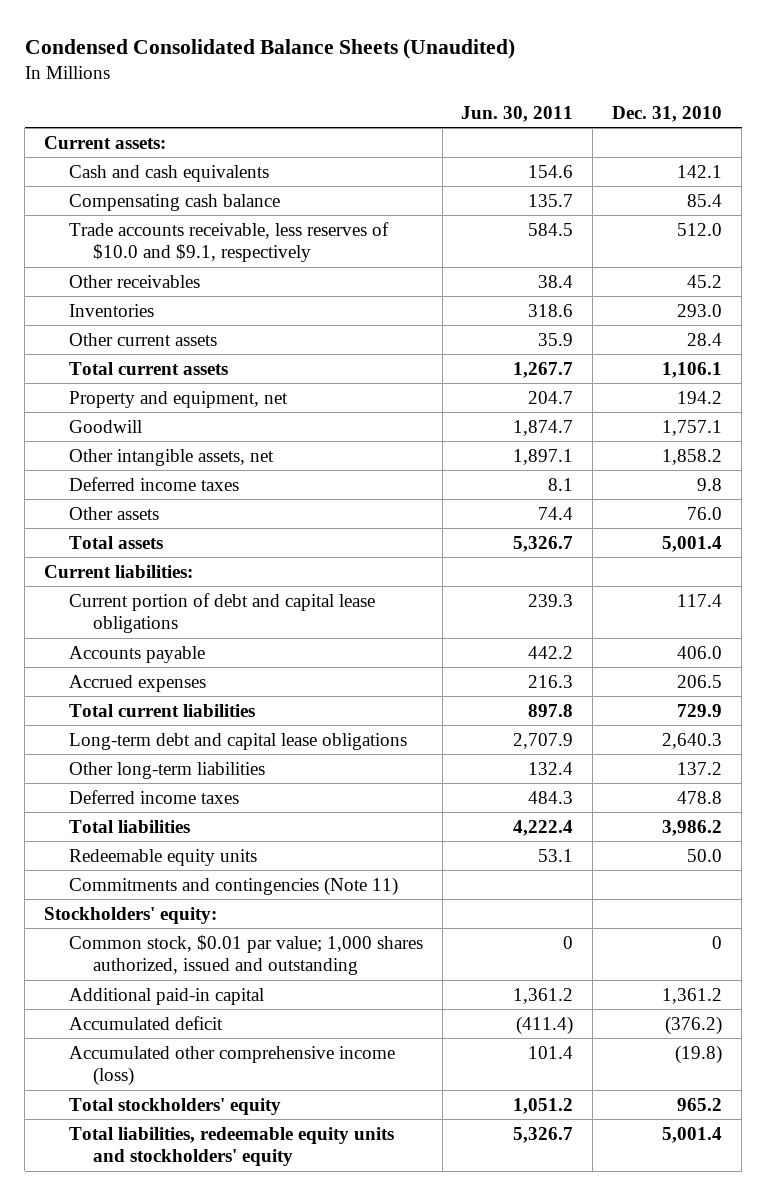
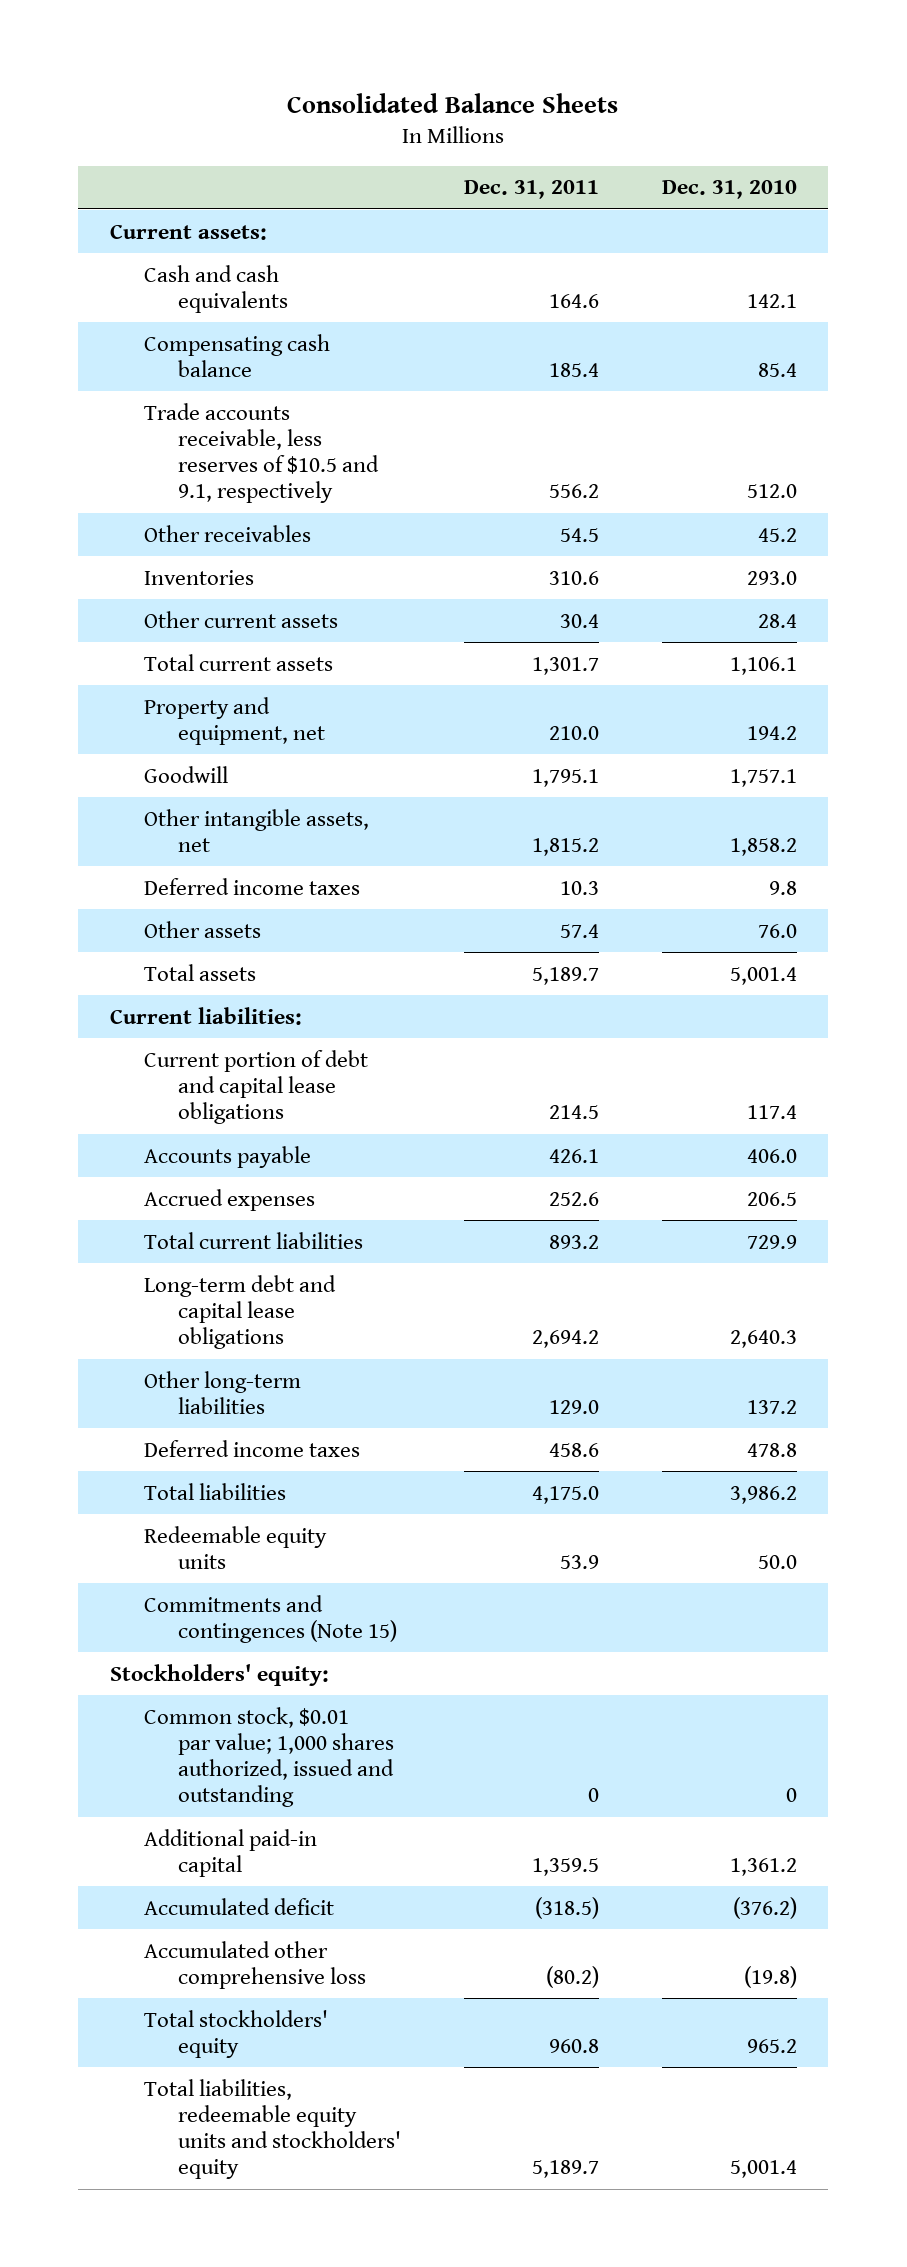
- Condensed Consolidated Balance Sheets (Unaudited)
+ Consolidated Balance Sheets
- | Jun. 30, 2011 | Dec. 31, 2010
+ | Dec. 31, 2011 | Dec. 31, 2010
- Trade accounts receivable, less reserves of $10.0 and $9.1, respectively | 584.5 | 512.0
+ Trade accounts receivable, less reserves of $10.5 and 9.1, respectively | 556.2 | 512.0
- Commitments and contingencies (Note 11)
+ Commitments and contingences (Note 15)
- Accumulated other comprehensive income (loss) | 101.4 | (19.8)
+ Accumulated other comprehensive loss | (80.2) | (19.8)

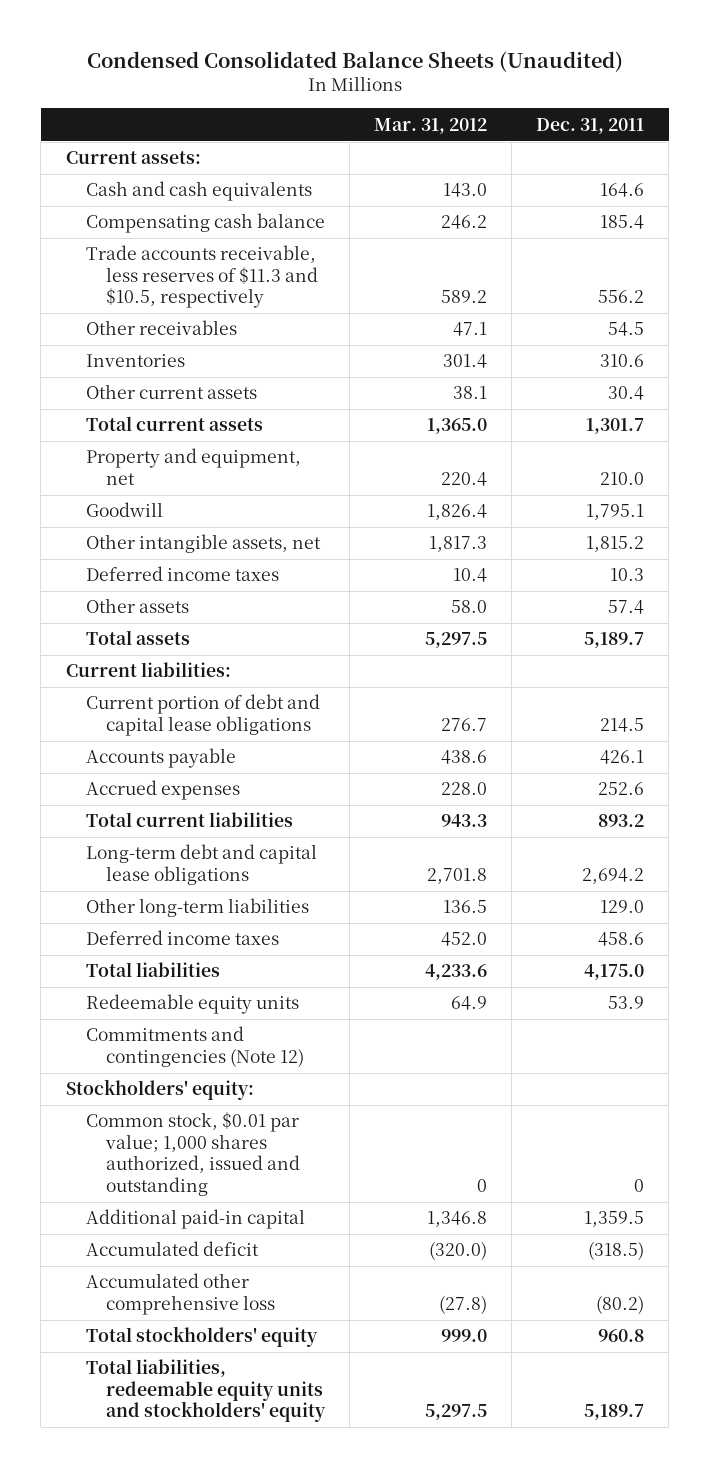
- Consolidated Balance Sheets
+ Condensed Consolidated Balance Sheets (Unaudited)
- | Dec. 31, 2011 | Dec. 31, 2010
+ | Mar. 31, 2012 | Dec. 31, 2011
- Trade accounts receivable, less reserves of $10.5 and 9.1, respectively | 556.2 | 512.0
+ Trade accounts receivable, less reserves of $11.3 and $10.5, respectively | 589.2 | 556.2
- Commitments and contingences (Note 15)
+ Commitments and contingencies (Note 12)

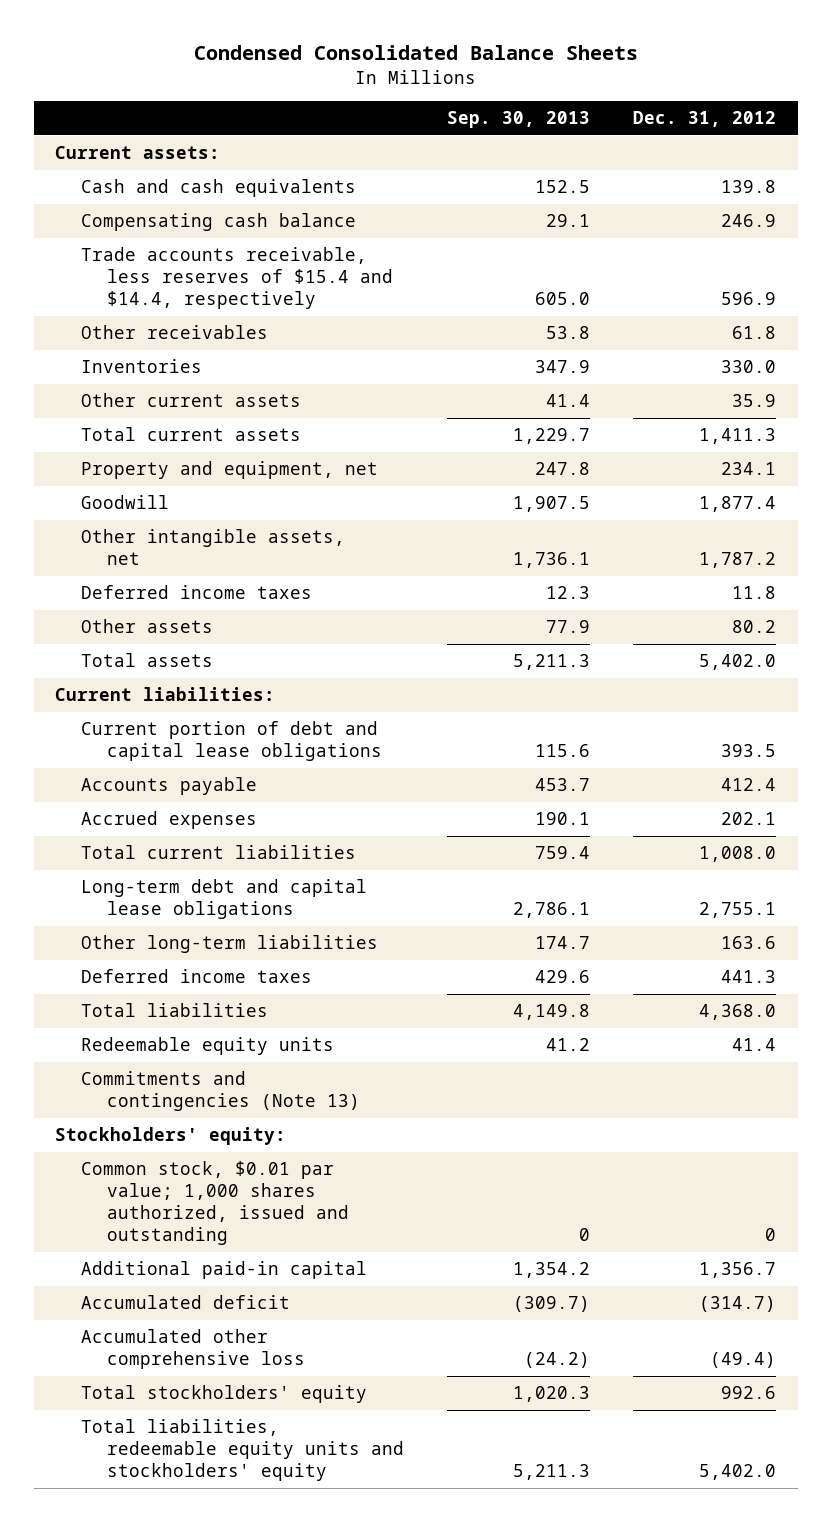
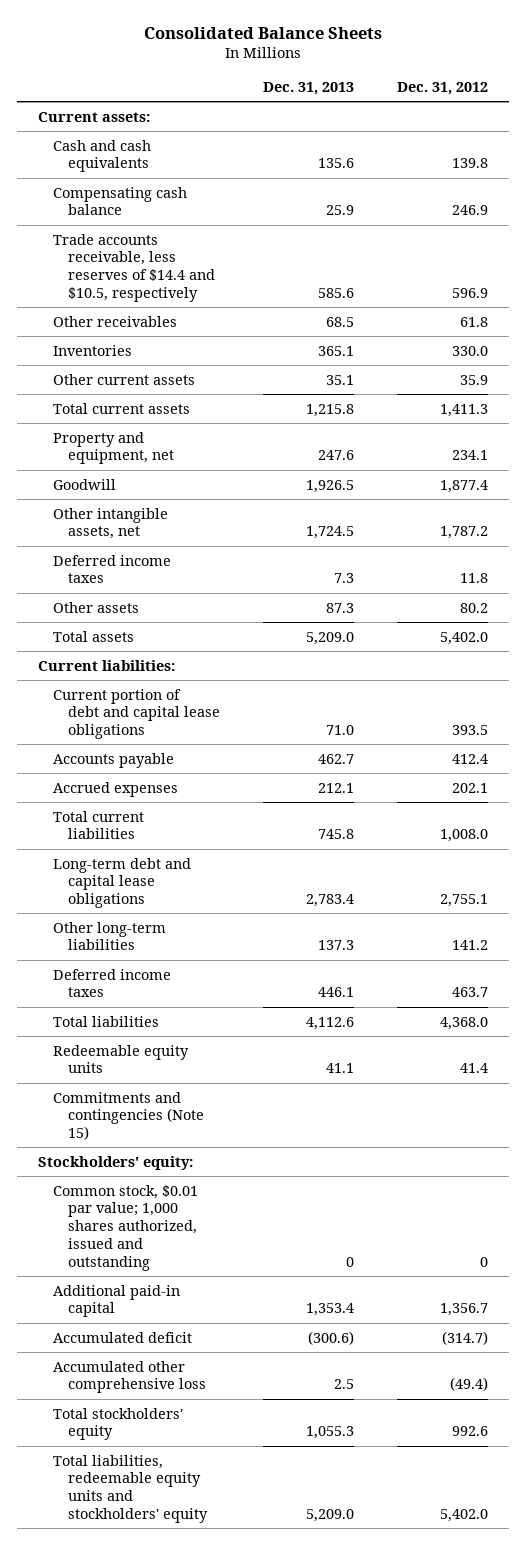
- Condensed Consolidated Balance Sheets
+ Consolidated Balance Sheets
- | Sep. 30, 2013 | Dec. 31, 2012
+ | Dec. 31, 2013 | Dec. 31, 2012
- Trade accounts receivable, less reserves of $15.4 and $14.4, respectively | 605.0 | 596.9
+ Trade accounts receivable, less reserves of $14.4 and $10.5, respectively | 585.6 | 596.9
- Other long-term liabilities | 174.7 | 163.6
- Deferred income taxes | 429.6 | 441.3
+ Other long-term liabilities | 137.3 | 141.2
+ Deferred income taxes | 446.1 | 463.7
- Commitments and contingencies (Note 13)
+ Commitments and contingencies (Note 15)

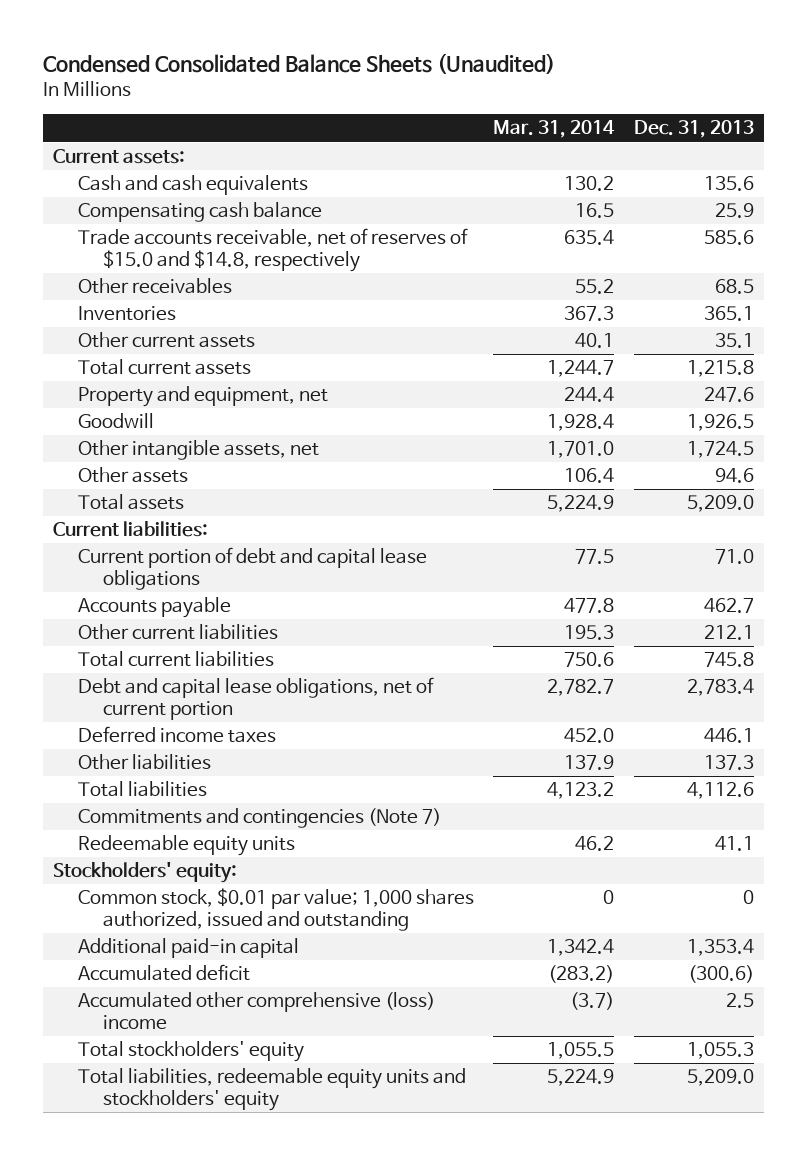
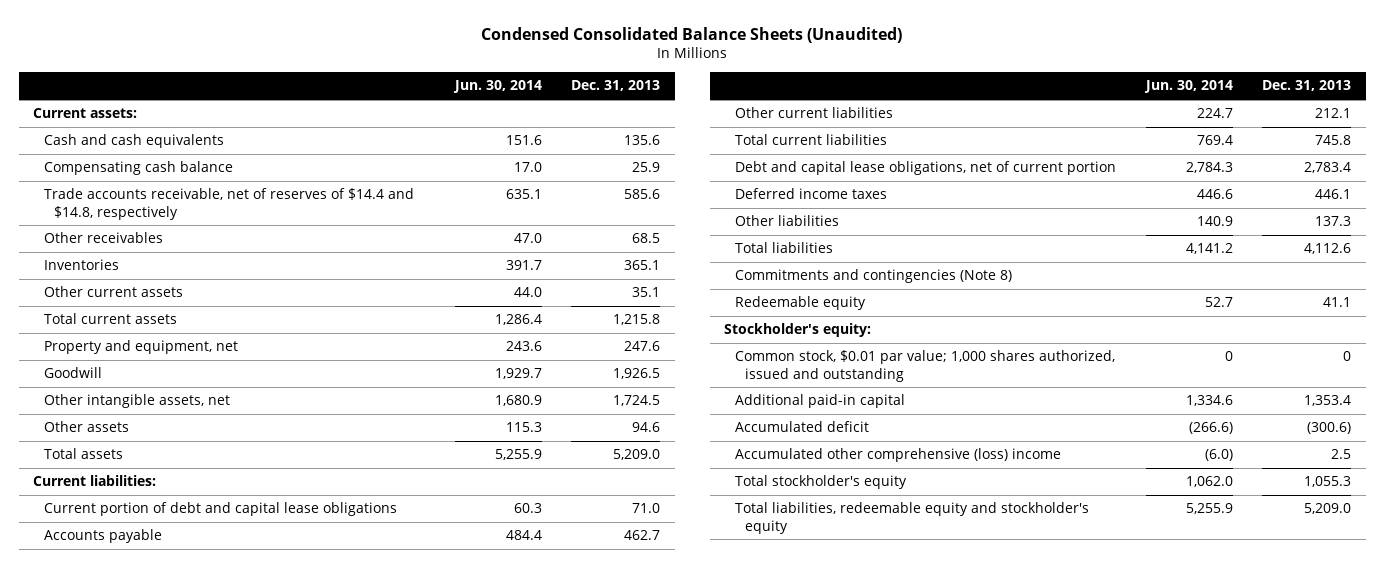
- | Mar. 31, 2014 | Dec. 31, 2013
+ | Jun. 30, 2014 | Dec. 31, 2013
- Trade accounts receivable, net of reserves of $15.0 and $14.8, respectively | 635.4 | 585.6
+ Trade accounts receivable, net of reserves of $14.4 and $14.8, respectively | 635.1 | 585.6
- Commitments and contingencies (Note 7)
- Redeemable equity units | 46.2 | 41.1
- Stockholders' equity:
+ Commitments and contingencies (Note 8)
+ Redeemable equity | 52.7 | 41.1
+ Stockholder's equity:
- Total stockholders' equity | 1,055.5 | 1,055.3
- Total liabilities, redeemable equity units and stockholders' equity | 5,224.9 | 5,209.0
+ Total stockholder's equity | 1,062.0 | 1,055.3
+ Total liabilities, redeemable equity and stockholder's equity | 5,255.9 | 5,209.0

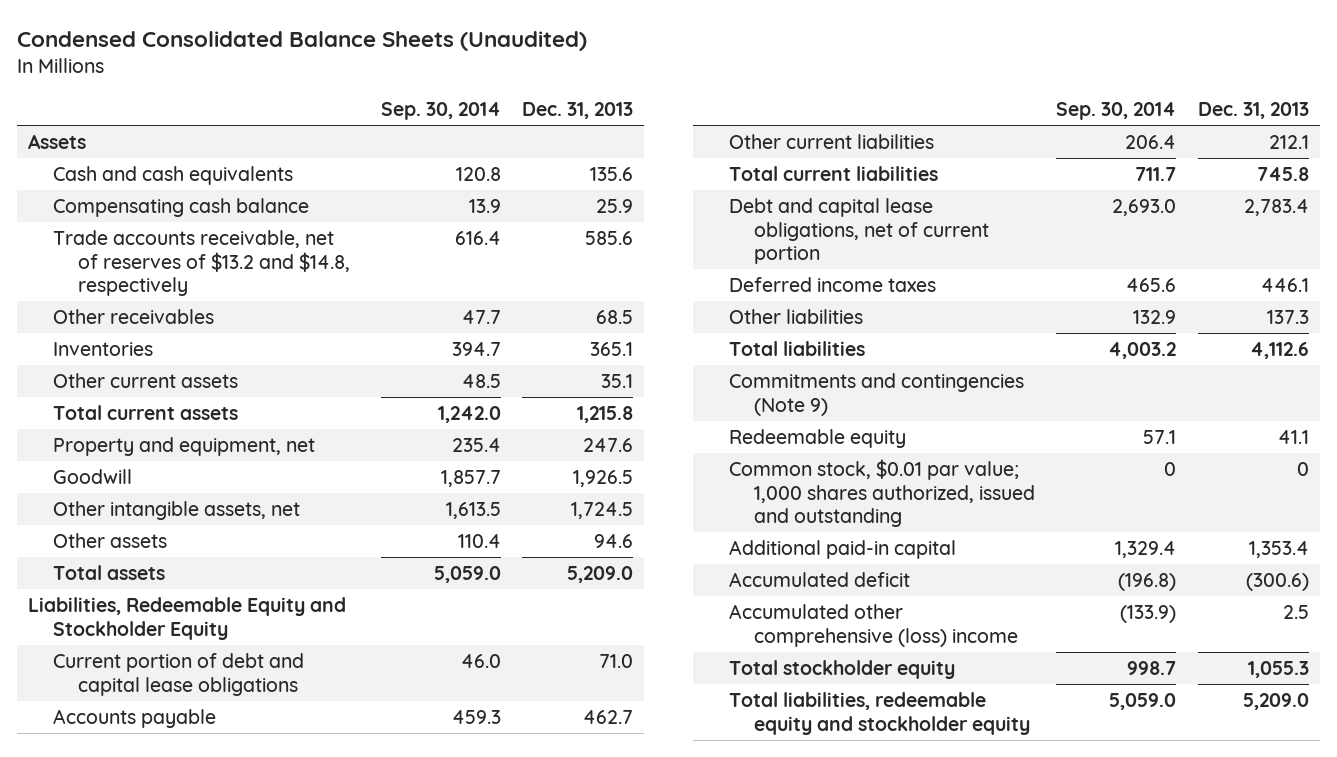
- | Jun. 30, 2014 | Dec. 31, 2013
+ | Sep. 30, 2014 | Dec. 31, 2013
- Current assets:
+ Assets
- Trade accounts receivable, net of reserves of $14.4 and $14.8, respectively | 635.1 | 585.6
+ Trade accounts receivable, net of reserves of $13.2 and $14.8, respectively | 616.4 | 585.6
- Current liabilities:
+ Liabilities, Redeemable Equity and Stockholder Equity
- Commitments and contingencies (Note 8)
+ Commitments and contingencies (Note 9)
- Stockholder's equity:
- Total stockholder's equity | 1,062.0 | 1,055.3
- Total liabilities, redeemable equity and stockholder's equity | 5,255.9 | 5,209.0
+ Total stockholder equity | 998.7 | 1,055.3
+ Total liabilities, redeemable equity and stockholder equity | 5,059.0 | 5,209.0

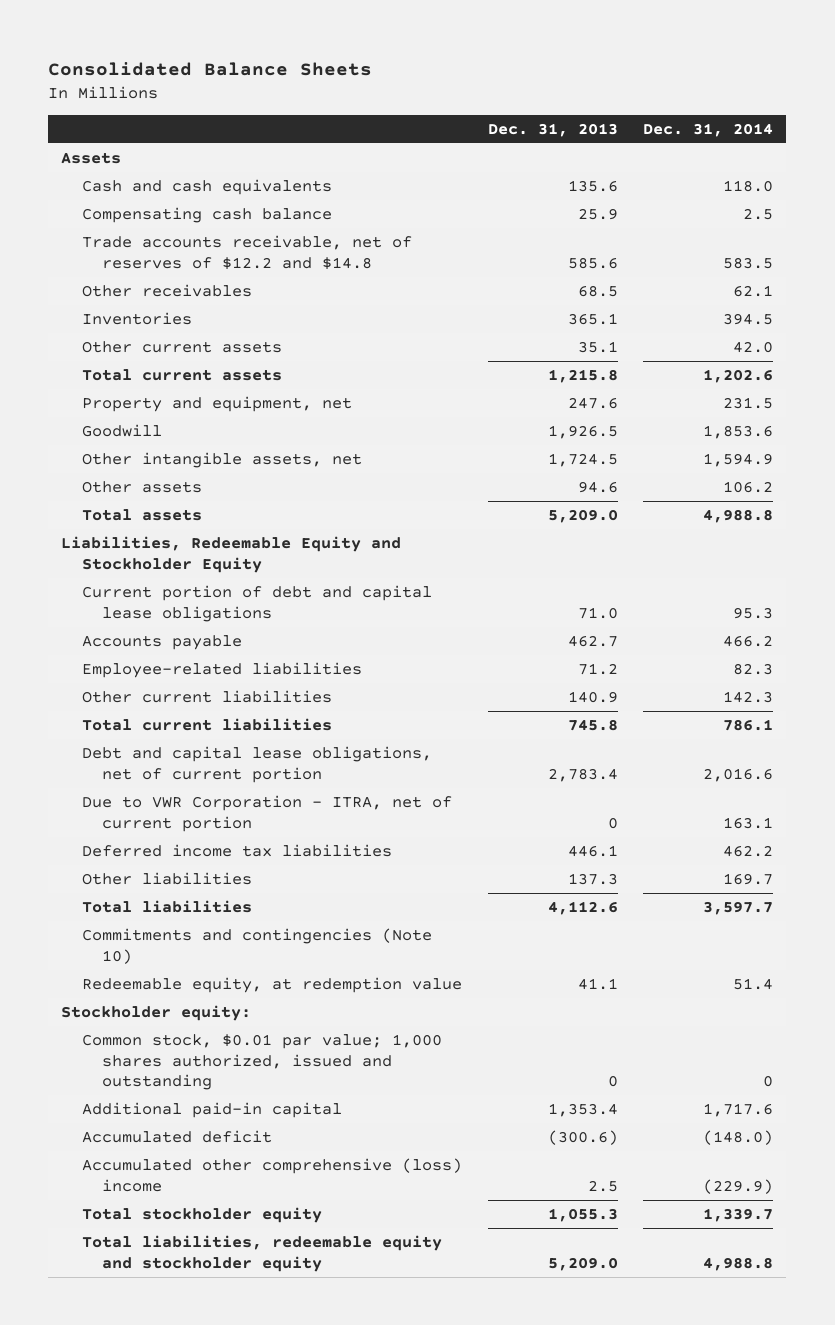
- Condensed Consolidated Balance Sheets (Unaudited)
+ Consolidated Balance Sheets
- | Sep. 30, 2014 | Dec. 31, 2013
+ | Dec. 31, 2013 | Dec. 31, 2014
- Trade accounts receivable, net of reserves of $13.2 and $14.8, respectively | 616.4 | 585.6
+ Trade accounts receivable, net of reserves of $12.2 and $14.8 | 585.6 | 583.5
- Other current liabilities | 206.4 | 212.1
+ Employee-related liabilities | 71.2 | 82.3
+ Other current liabilities | 140.9 | 142.3
- Deferred income taxes | 465.6 | 446.1
+ Due to VWR Corporation - ITRA, net of current portion | 0 | 163.1
+ Deferred income tax liabilities | 446.1 | 462.2
- Commitments and contingencies (Note 9)
- Redeemable equity | 57.1 | 41.1
+ Commitments and contingencies (Note 10)
+ Redeemable equity, at redemption value | 41.1 | 51.4
+ Stockholder equity:

